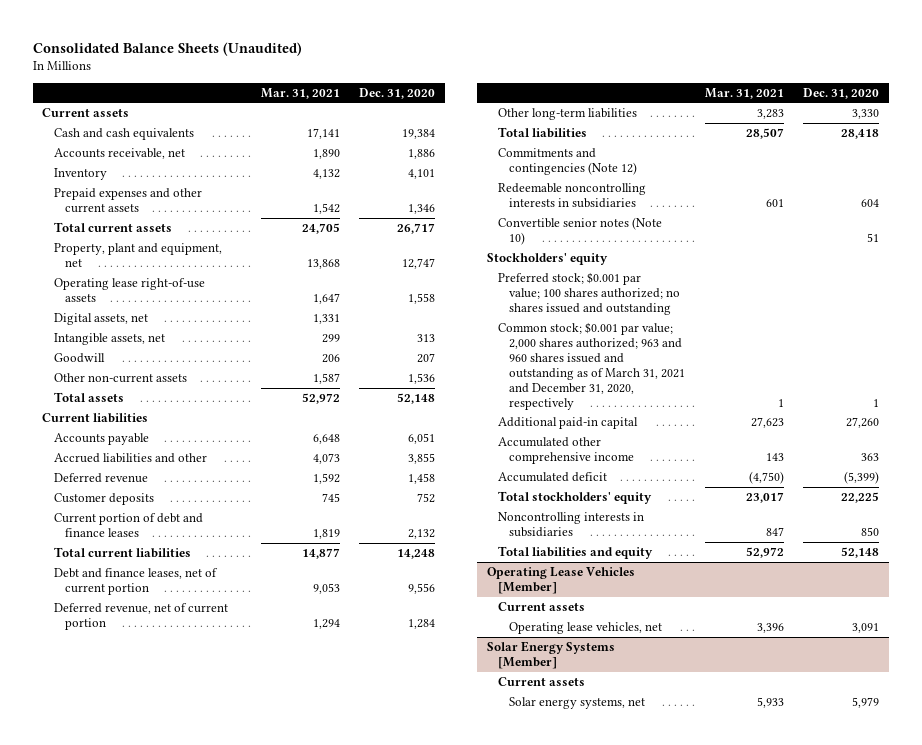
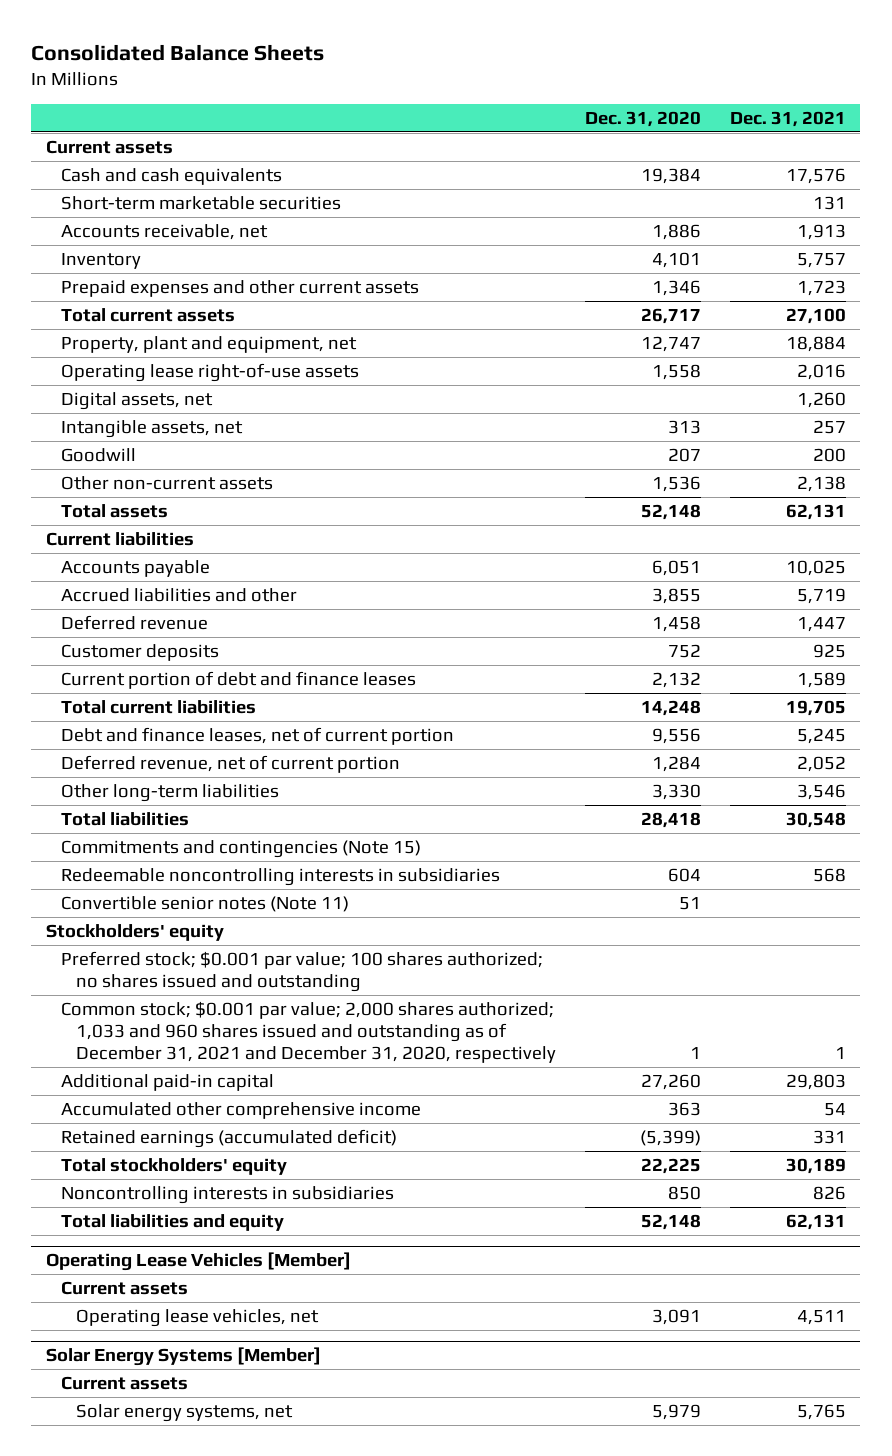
- Consolidated Balance Sheets (Unaudited)
+ Consolidated Balance Sheets
- | Mar. 31, 2021 | Dec. 31, 2020
+ | Dec. 31, 2020 | Dec. 31, 2021
+ Short-term marketable securities | | 131
- Commitments and contingencies (Note 12)
+ Commitments and contingencies (Note 15)
- Convertible senior notes (Note 10) | | 51
+ Convertible senior notes (Note 11) | 51 |
- Common stock; $0.001 par value; 2,000 shares authorized; 963 and 960 shares issued and outstanding as of March 31, 2021 and December 31, 2020, respectively | 1 | 1
+ Common stock; $0.001 par value; 2,000 shares authorized; 1,033 and 960 shares issued and outstanding as of December 31, 2021 and December 31, 2020, respectively | 1 | 1
- Accumulated deficit | (4,750) | (5,399)
+ Retained earnings (accumulated deficit) | (5,399) | 331

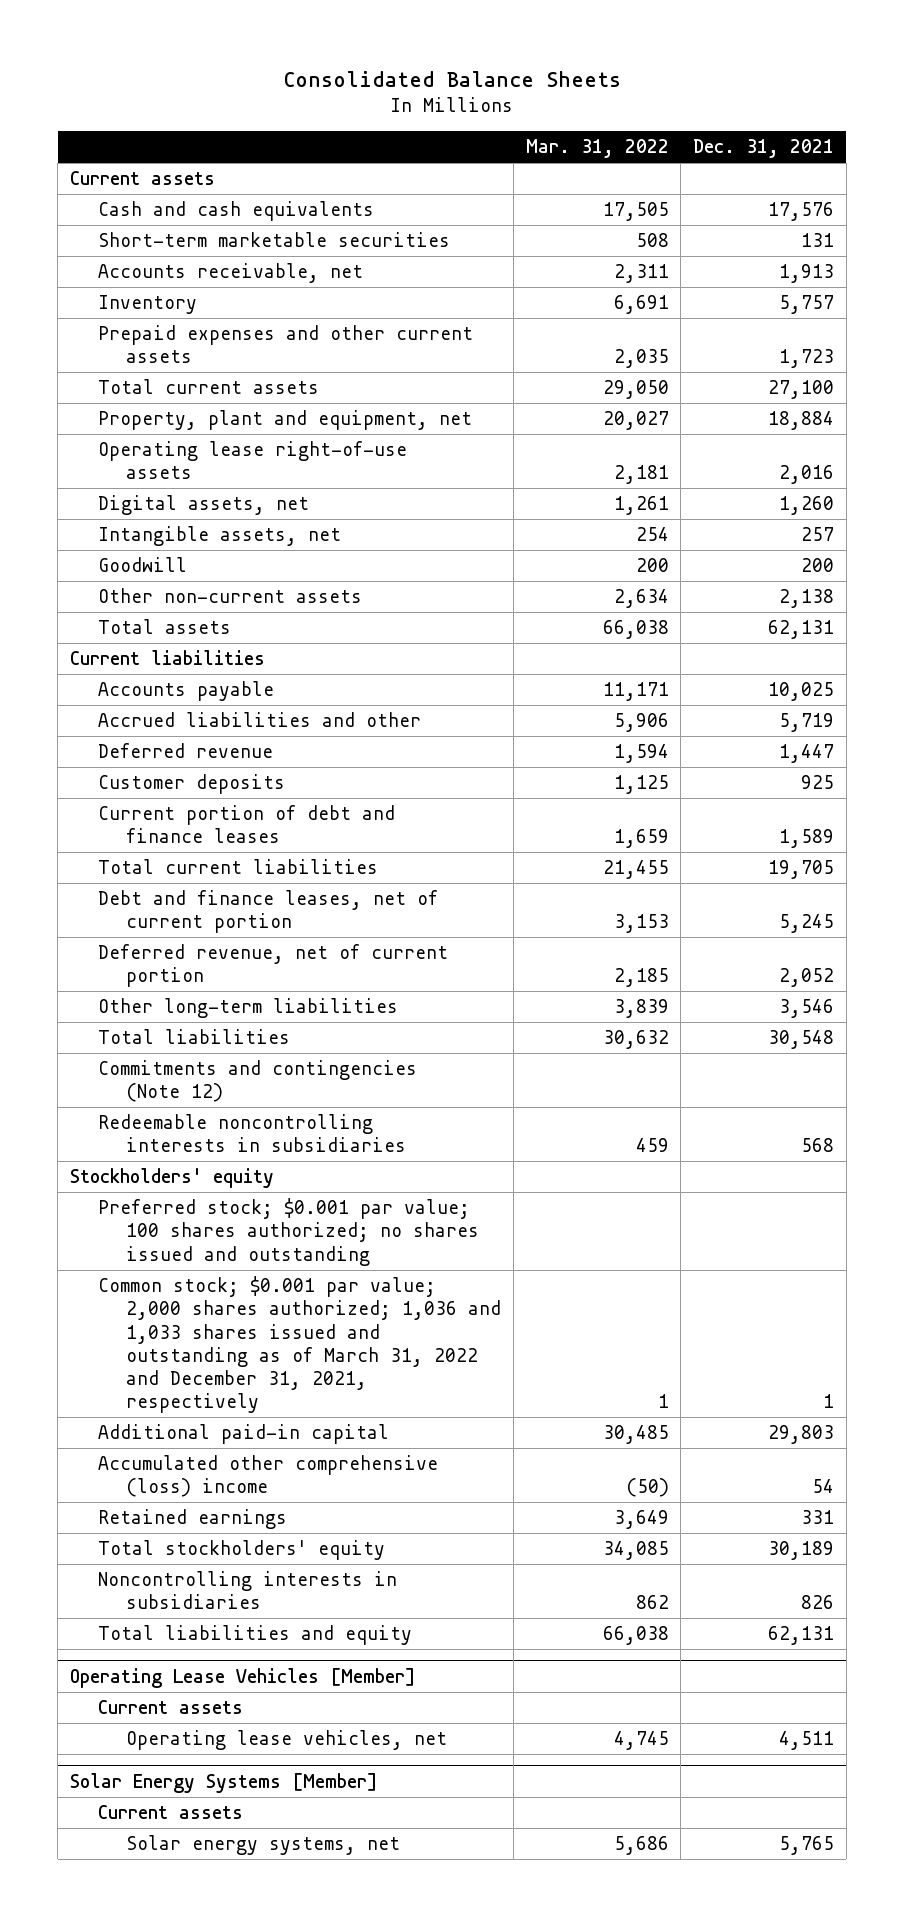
- | Dec. 31, 2020 | Dec. 31, 2021
+ | Mar. 31, 2022 | Dec. 31, 2021
- Commitments and contingencies (Note 15)
+ Commitments and contingencies (Note 12)
- Convertible senior notes (Note 11) | 51 |
- Common stock; $0.001 par value; 2,000 shares authorized; 1,033 and 960 shares issued and outstanding as of December 31, 2021 and December 31, 2020, respectively | 1 | 1
+ Common stock; $0.001 par value; 2,000 shares authorized; 1,036 and 1,033 shares issued and outstanding as of March 31, 2022 and December 31, 2021, respectively | 1 | 1
- Accumulated other comprehensive income | 363 | 54
- Retained earnings (accumulated deficit) | (5,399) | 331
+ Accumulated other comprehensive (loss) income | (50) | 54
+ Retained earnings | 3,649 | 331

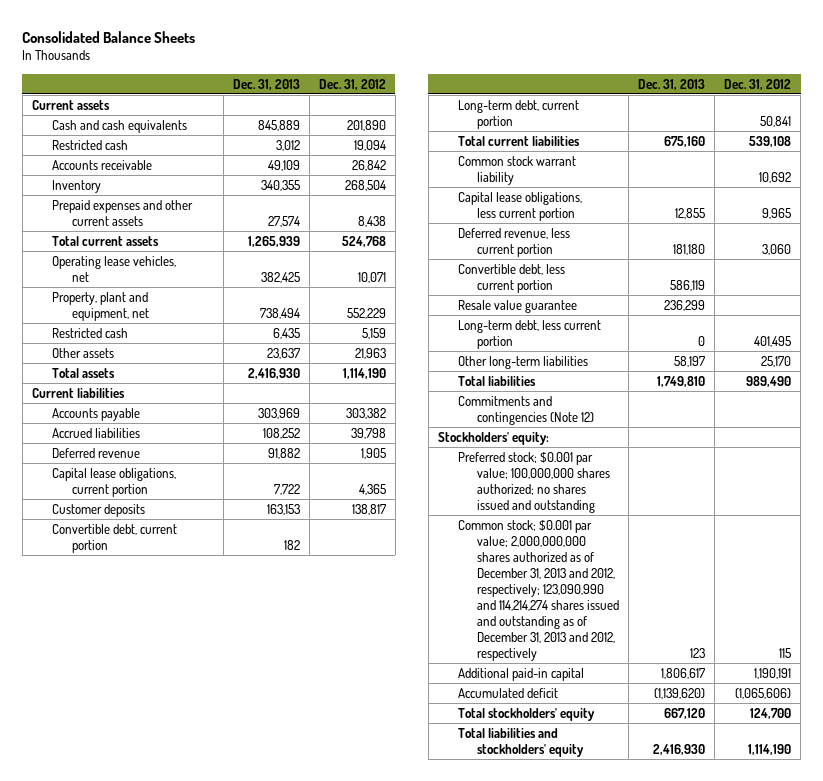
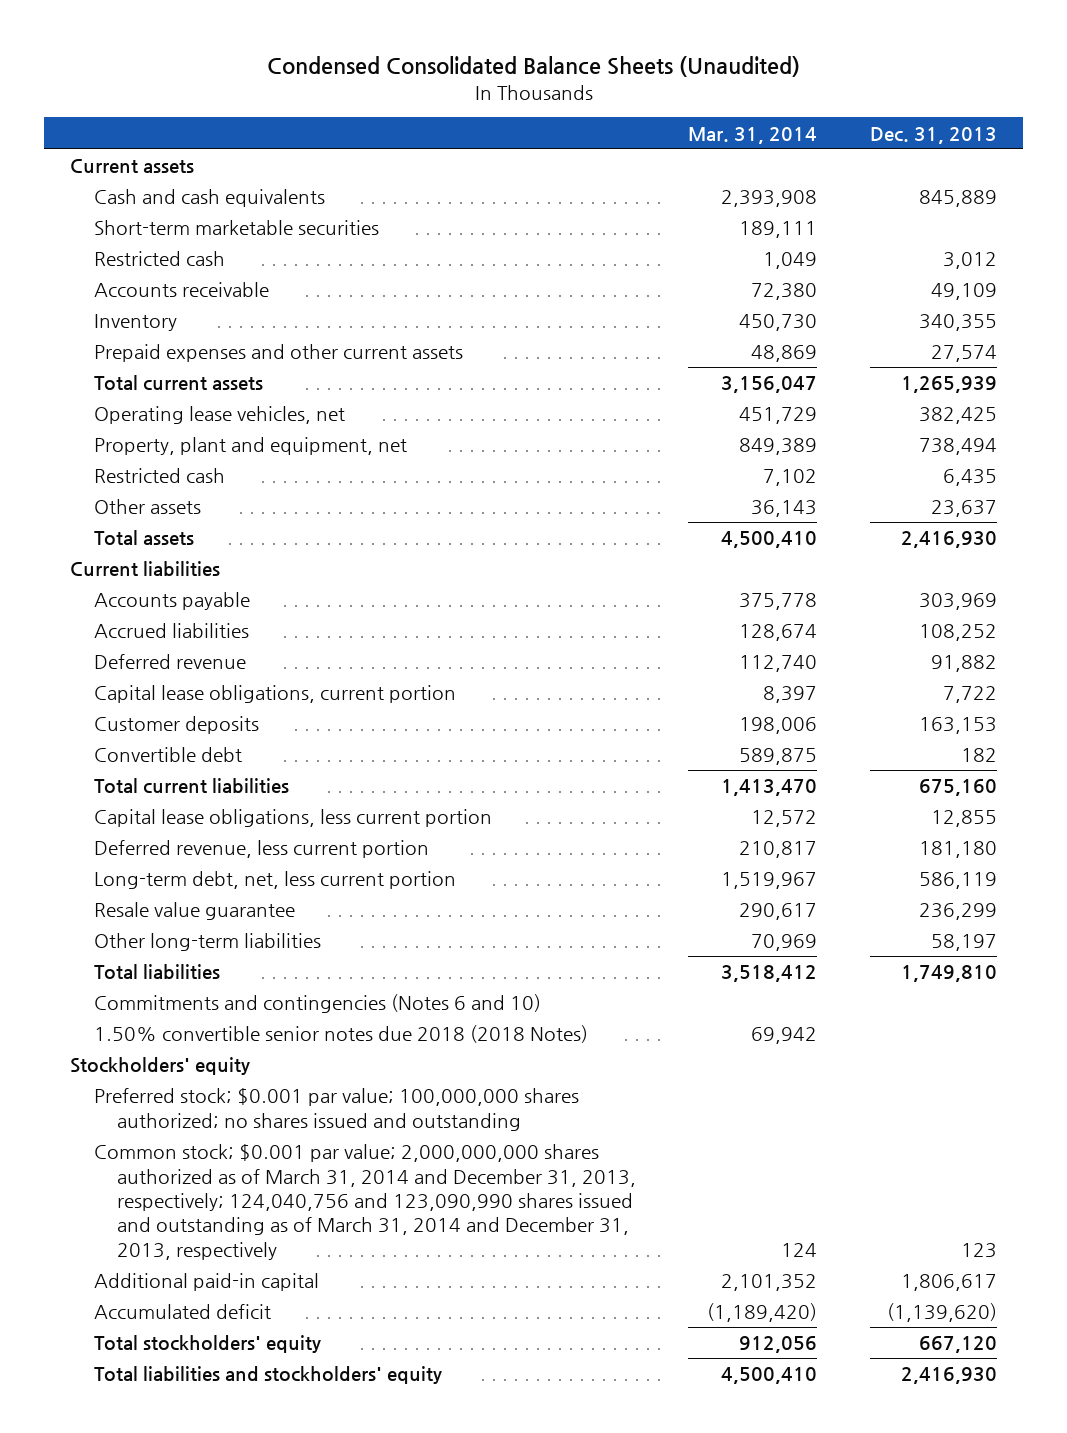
- Consolidated Balance Sheets
+ Condensed Consolidated Balance Sheets (Unaudited)
- | Dec. 31, 2013 | Dec. 31, 2012
+ | Mar. 31, 2014 | Dec. 31, 2013
+ Short-term marketable securities | 189,111 |
- Convertible debt, current portion | 182 |
- Long-term debt, current portion | | 50,841
+ Convertible debt | 589,875 | 182
- Common stock warrant liability | | 10,692
- Convertible debt, less current portion | 586,119 |
+ Long-term debt, net, less current portion | 1,519,967 | 586,119
- Long-term debt, less current portion | 0 | 401,495
- Commitments and contingencies (Note 12)
- Stockholders' equity:
+ Commitments and contingencies (Notes 6 and 10)
+ 1.50% convertible senior notes due 2018 (2018 Notes) | 69,942 |
+ Stockholders' equity
- Common stock; $0.001 par value; 2,000,000,000 shares authorized as of December 31, 2013 and 2012, respectively; 123,090,990 and 114,214,274 shares issued and outstanding as of December 31, 2013 and 2012, respectively | 123 | 115
+ Common stock; $0.001 par value; 2,000,000,000 shares authorized as of March 31, 2014 and December 31, 2013, respectively; 124,040,756 and 123,090,990 shares issued and outstanding as of March 31, 2014 and December 31, 2013, respectively | 124 | 123

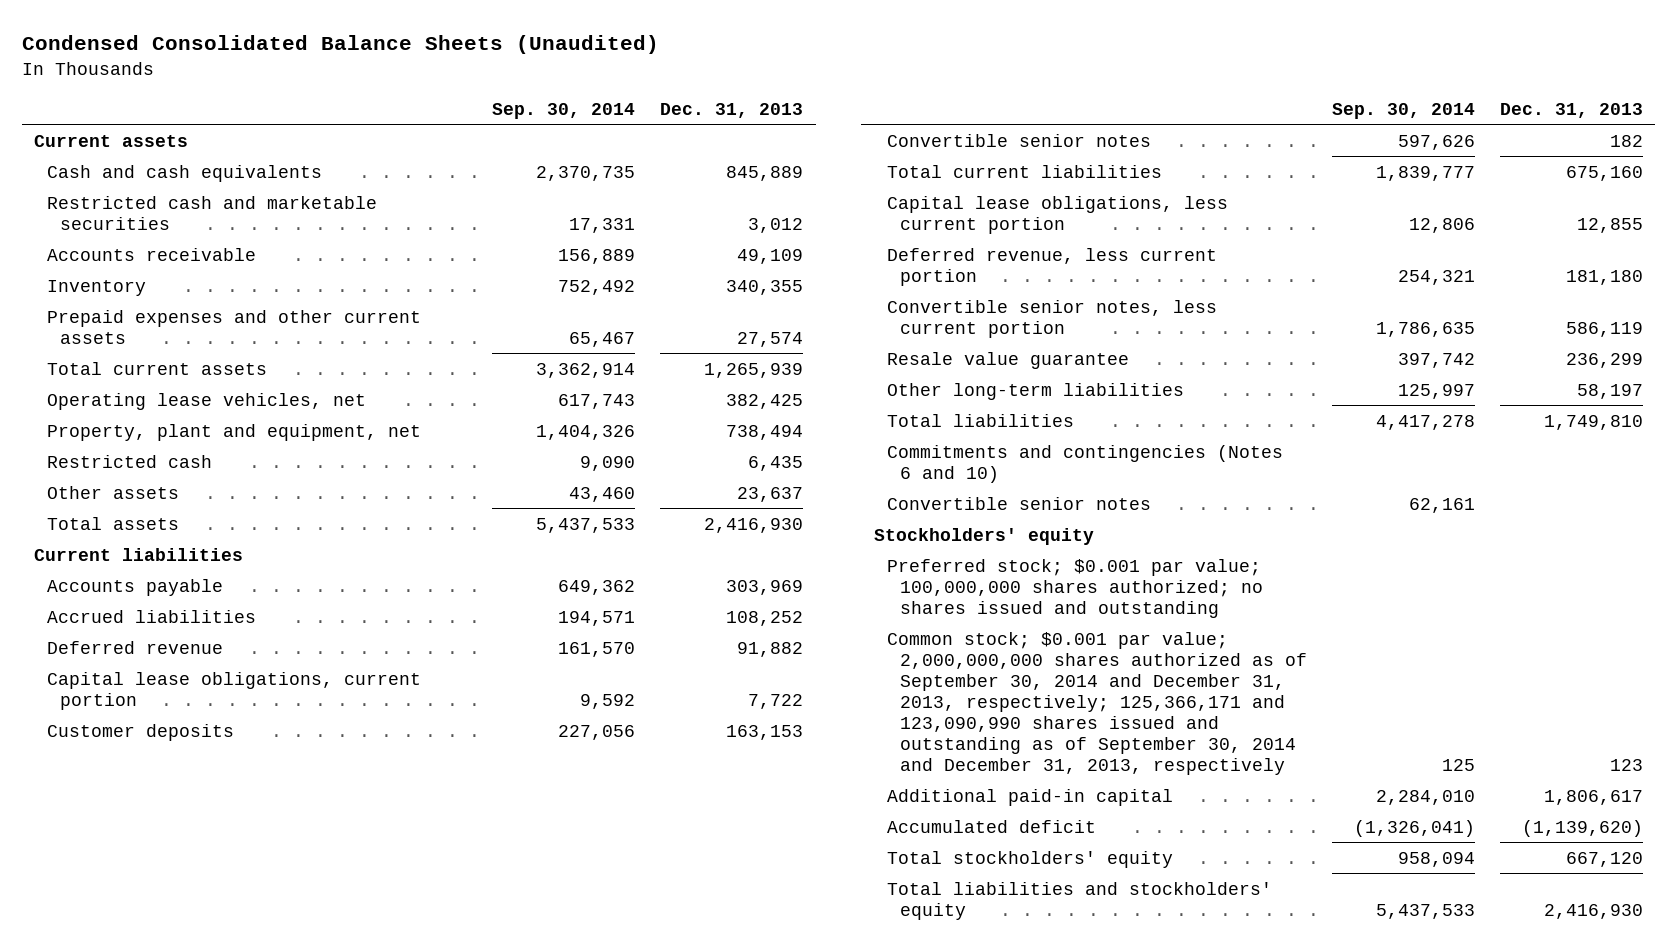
- | Mar. 31, 2014 | Dec. 31, 2013
+ | Sep. 30, 2014 | Dec. 31, 2013
- Short-term marketable securities | 189,111 |
- Restricted cash | 1,049 | 3,012
+ Restricted cash and marketable securities | 17,331 | 3,012
- Convertible debt | 589,875 | 182
+ Convertible senior notes | 597,626 | 182
- Long-term debt, net, less current portion | 1,519,967 | 586,119
+ Convertible senior notes, less current portion | 1,786,635 | 586,119
- 1.50% convertible senior notes due 2018 (2018 Notes) | 69,942 |
+ Convertible senior notes | 62,161 |
- Common stock; $0.001 par value; 2,000,000,000 shares authorized as of March 31, 2014 and December 31, 2013, respectively; 124,040,756 and 123,090,990 shares issued and outstanding as of March 31, 2014 and December 31, 2013, respectively | 124 | 123
+ Common stock; $0.001 par value; 2,000,000,000 shares authorized as of September 30, 2014 and December 31, 2013, respectively; 125,366,171 and 123,090,990 shares issued and outstanding as of September 30, 2014 and December 31, 2013, respectively | 125 | 123

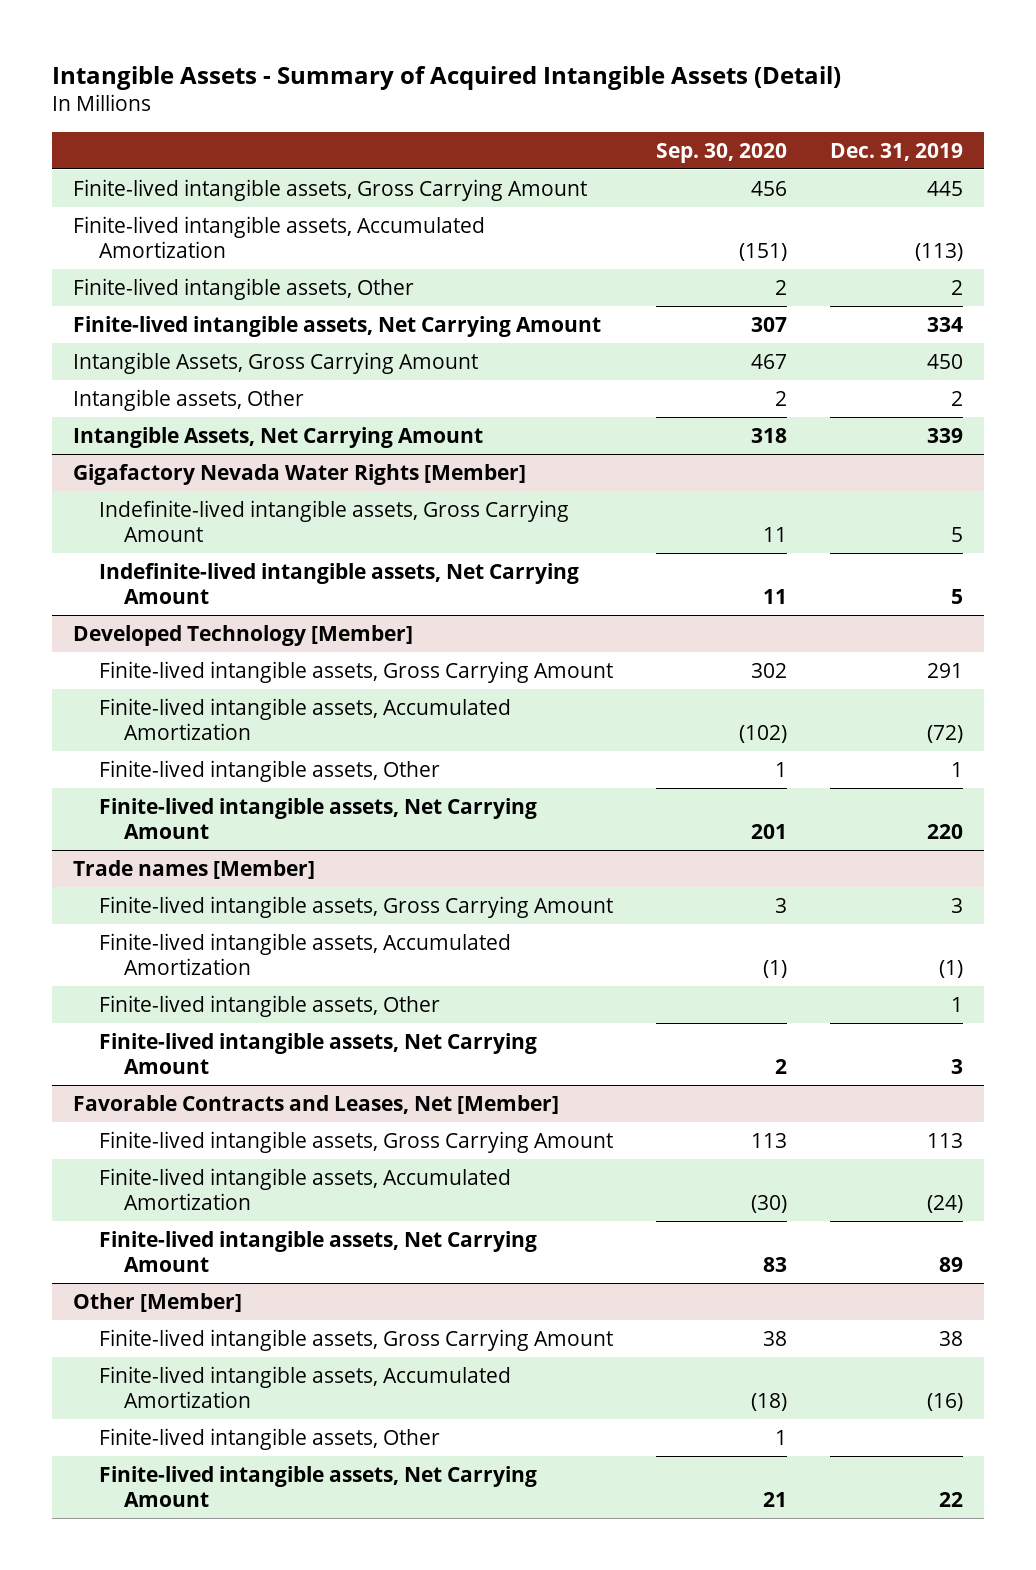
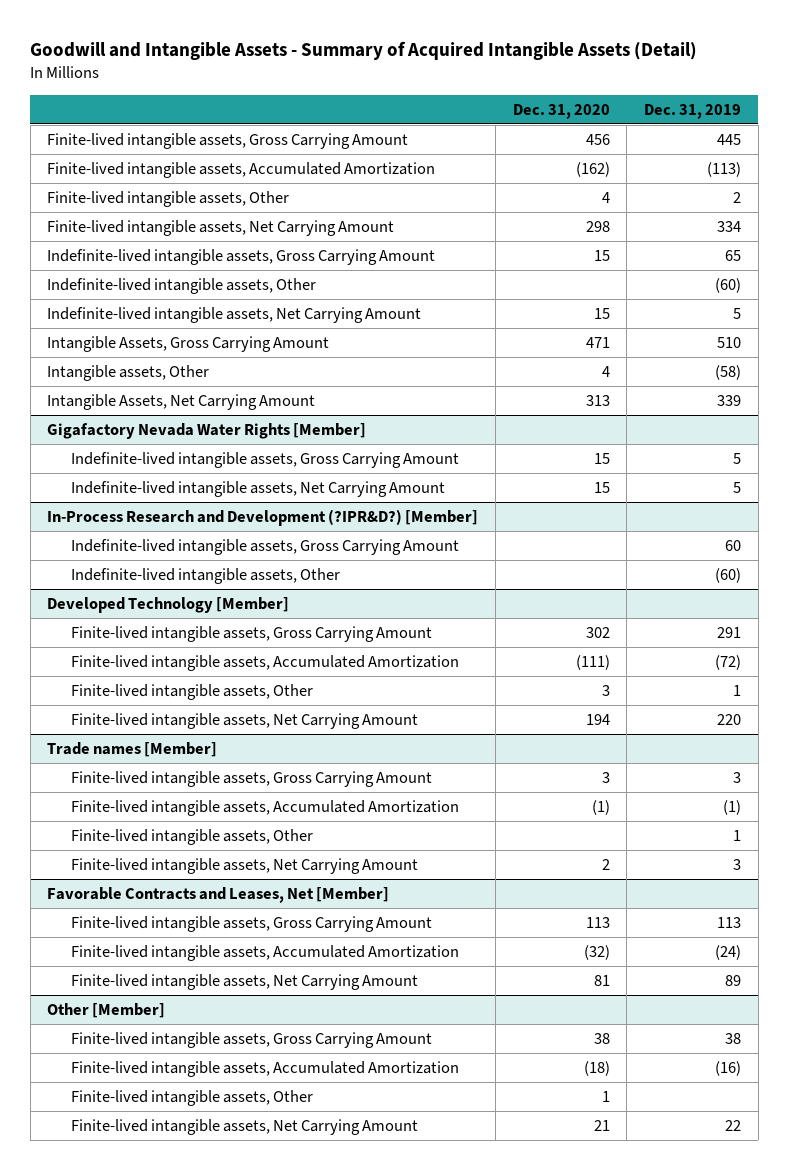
- Intangible Assets - Summary of Acquired Intangible Assets (Detail)
+ Goodwill and Intangible Assets - Summary of Acquired Intangible Assets (Detail)
- | Sep. 30, 2020 | Dec. 31, 2019
+ | Dec. 31, 2020 | Dec. 31, 2019
- Intangible Assets, Gross Carrying Amount | 467 | 450
- Intangible assets, Other | 2 | 2
+ Indefinite-lived intangible assets, Gross Carrying Amount | 15 | 65
+ Indefinite-lived intangible assets, Other | | (60)
+ Indefinite-lived intangible assets, Net Carrying Amount | 15 | 5
+ Intangible Assets, Gross Carrying Amount | 471 | 510
+ Intangible assets, Other | 4 | (58)
+ In-Process Research and Development (?IPR&D?) [Member]
+ Indefinite-lived intangible assets, Gross Carrying Amount | | 60
+ Indefinite-lived intangible assets, Other | | (60)

